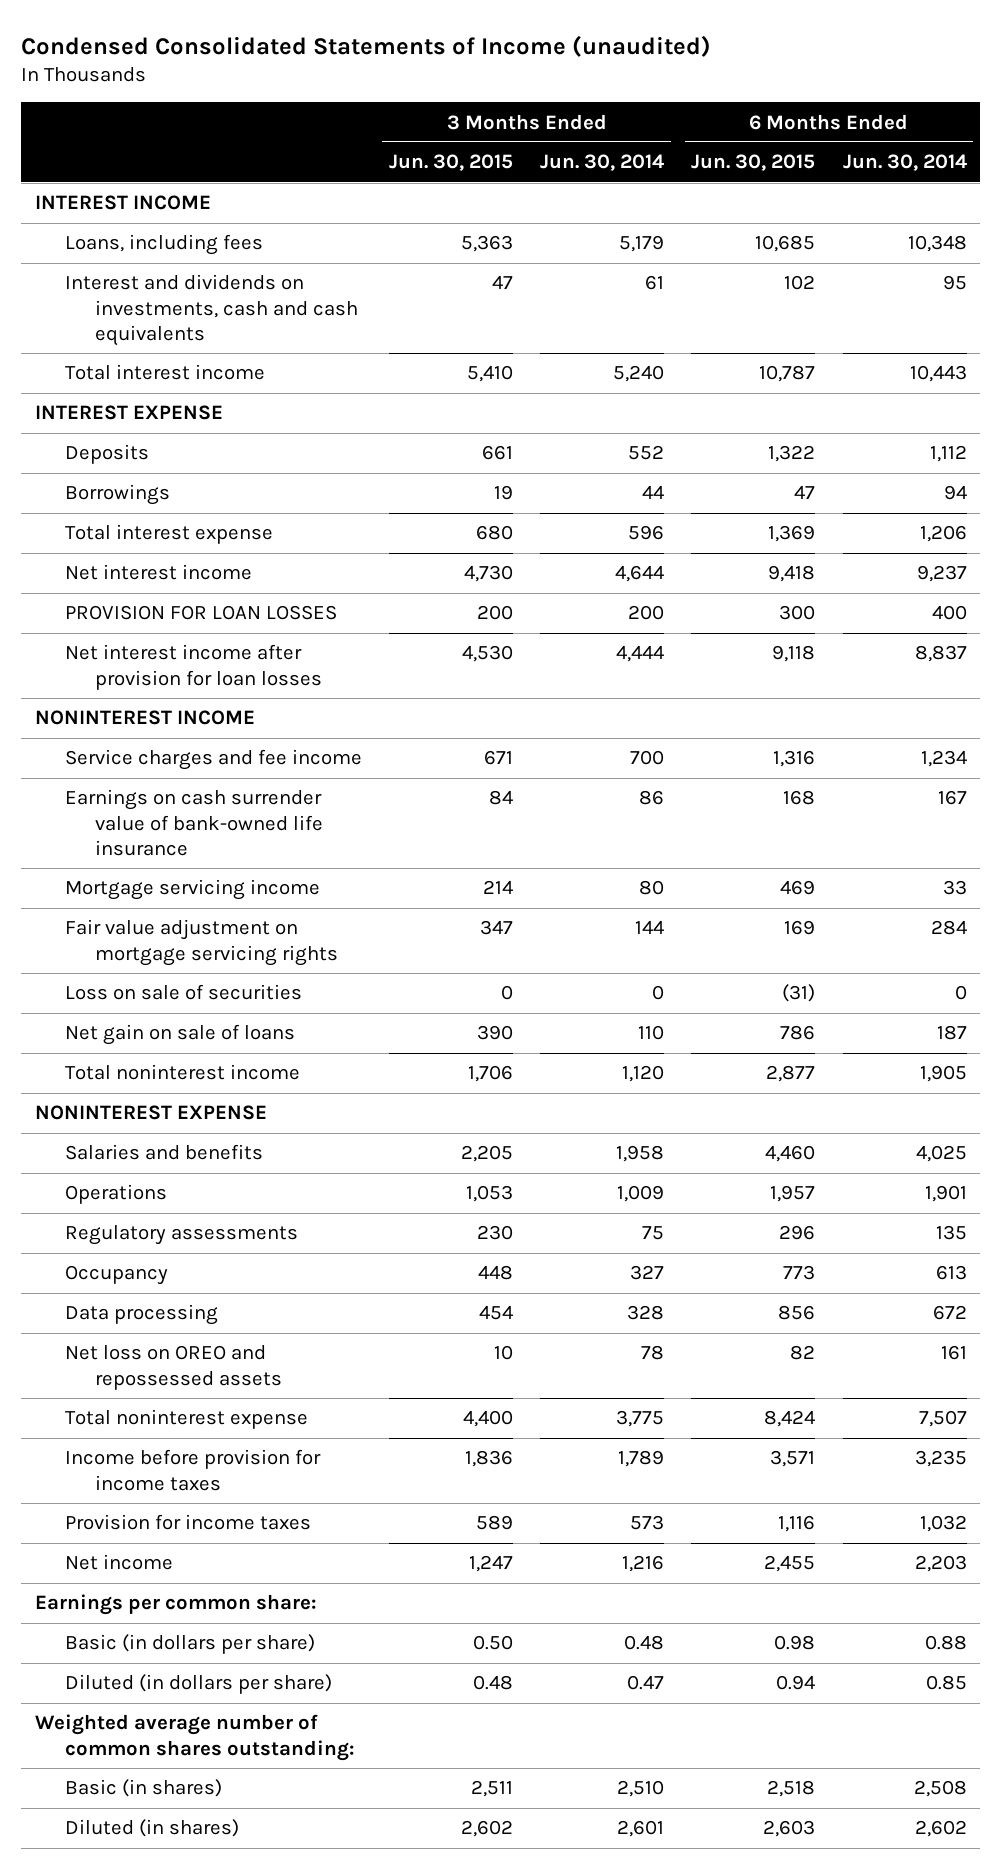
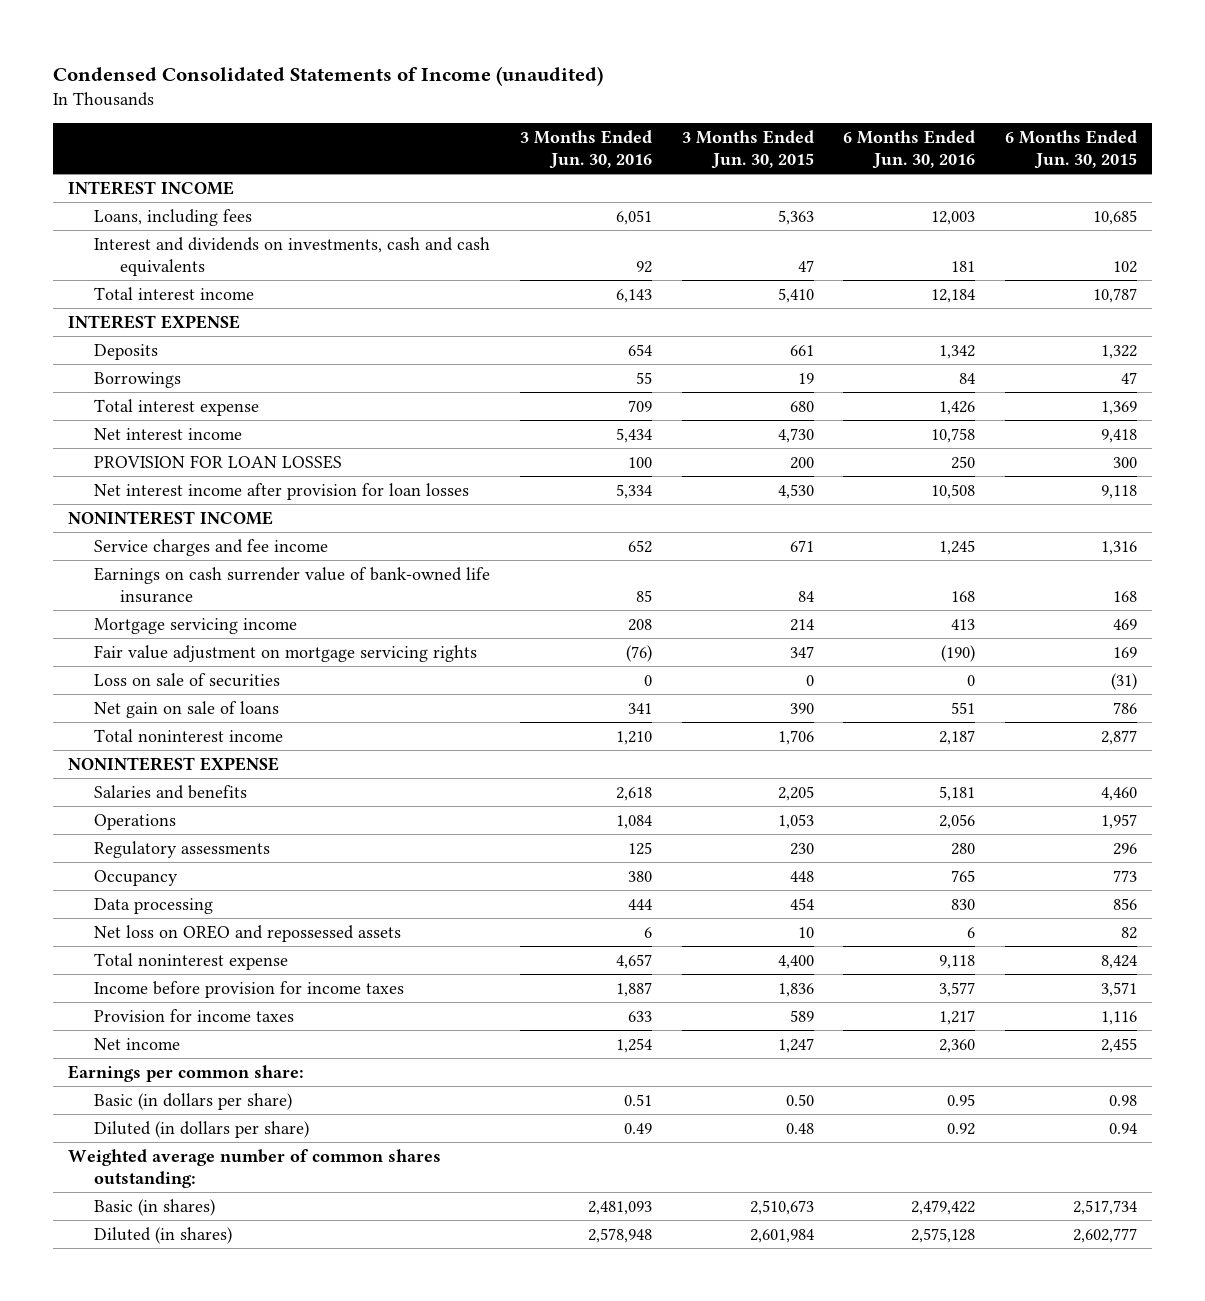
- | 3 Months Ended Jun. 30, 2015 | 3 Months Ended Jun. 30, 2014 | 6 Months Ended Jun. 30, 2015 | 6 Months Ended Jun. 30, 2014
+ | 3 Months Ended Jun. 30, 2016 | 3 Months Ended Jun. 30, 2015 | 6 Months Ended Jun. 30, 2016 | 6 Months Ended Jun. 30, 2015
- Basic (in shares) | 2,511 | 2,510 | 2,518 | 2,508
- Diluted (in shares) | 2,602 | 2,601 | 2,603 | 2,602
+ Basic (in shares) | 2,481,093 | 2,510,673 | 2,479,422 | 2,517,734
+ Diluted (in shares) | 2,578,948 | 2,601,984 | 2,575,128 | 2,602,777

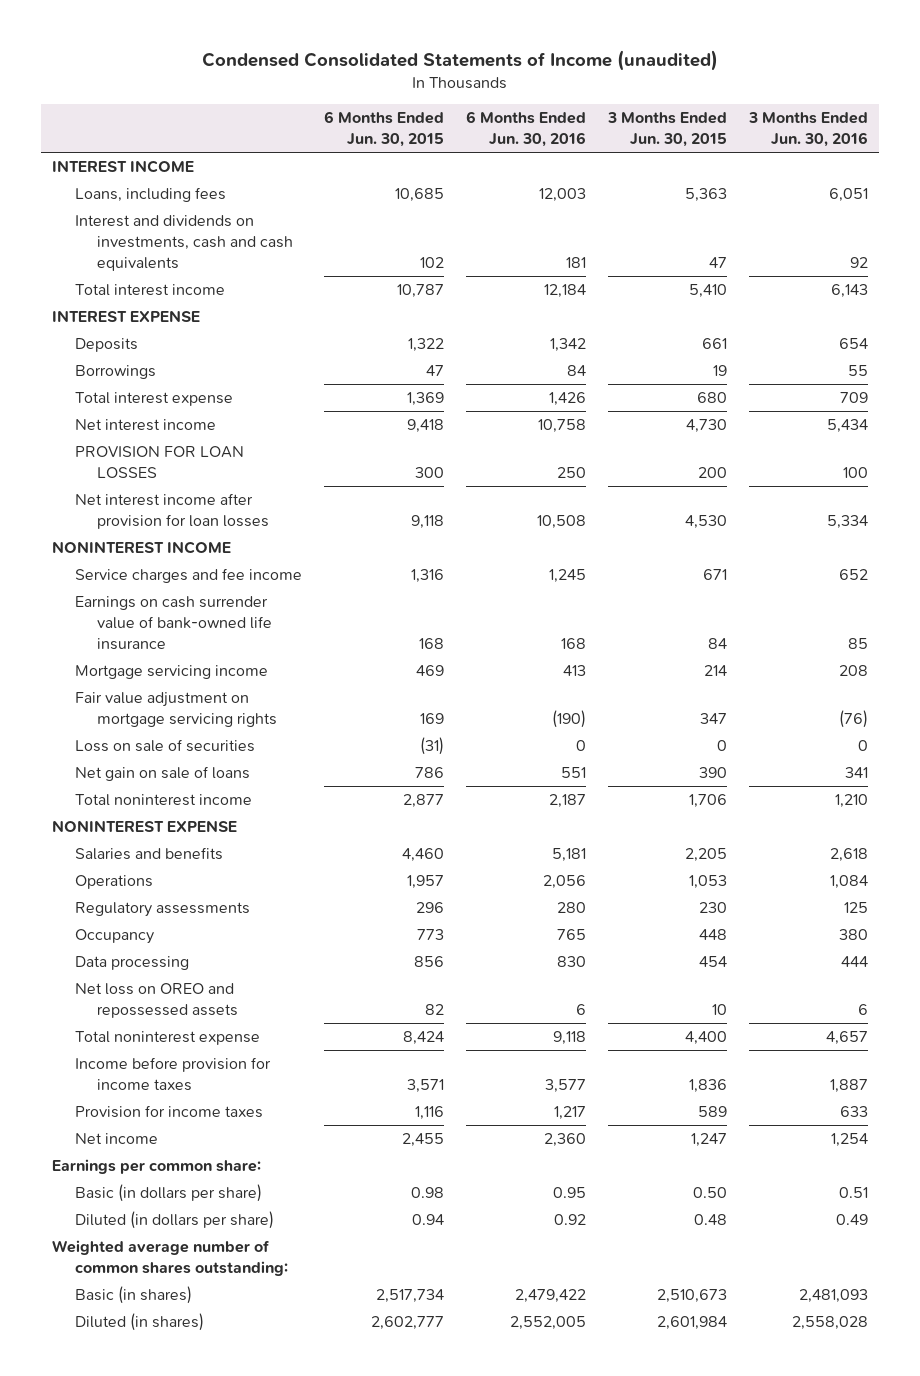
- | 3 Months Ended Jun. 30, 2016 | 3 Months Ended Jun. 30, 2015 | 6 Months Ended Jun. 30, 2016 | 6 Months Ended Jun. 30, 2015
+ | 6 Months Ended Jun. 30, 2015 | 6 Months Ended Jun. 30, 2016 | 3 Months Ended Jun. 30, 2015 | 3 Months Ended Jun. 30, 2016
- Diluted (in shares) | 2,578,948 | 2,601,984 | 2,575,128 | 2,602,777
+ Diluted (in shares) | 2,602,777 | 2,552,005 | 2,601,984 | 2,558,028

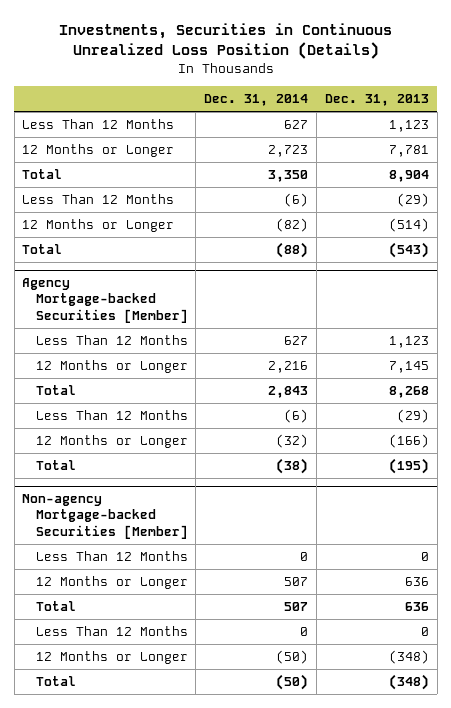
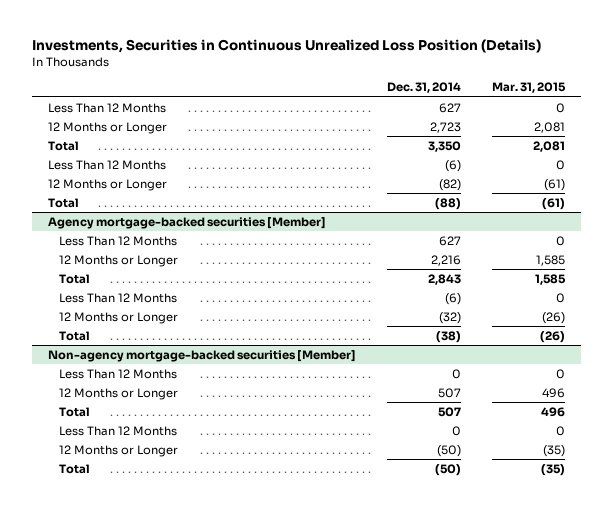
- | Dec. 31, 2014 | Dec. 31, 2013
+ | Dec. 31, 2014 | Mar. 31, 2015
- Agency Mortgage-backed Securities [Member]
+ Agency mortgage-backed securities [Member]
- Non-agency Mortgage-backed Securities [Member]
+ Non-agency mortgage-backed securities [Member]

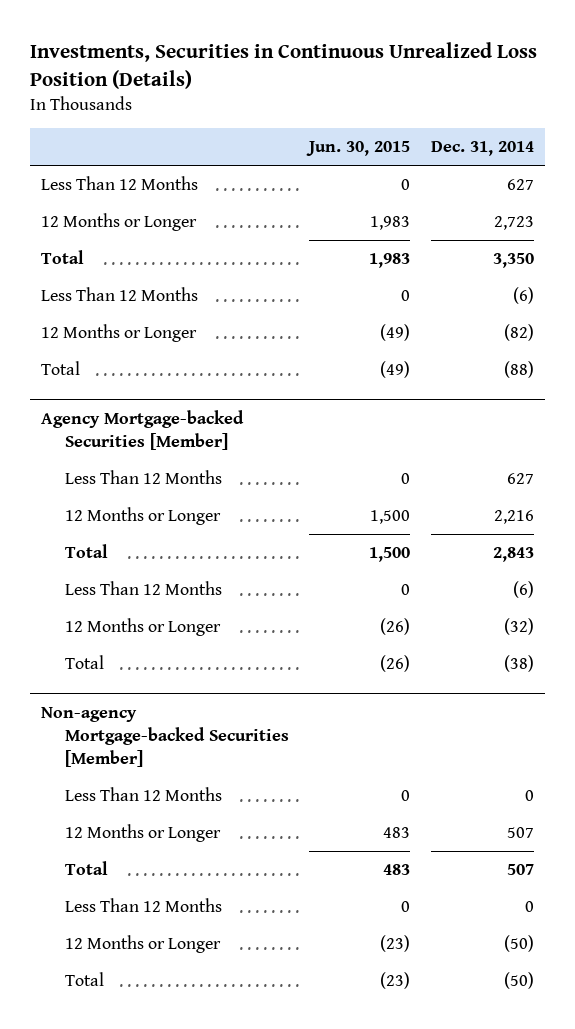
- | Dec. 31, 2014 | Mar. 31, 2015
+ | Jun. 30, 2015 | Dec. 31, 2014
- Agency mortgage-backed securities [Member]
+ Agency Mortgage-backed Securities [Member]
- Non-agency mortgage-backed securities [Member]
+ Non-agency Mortgage-backed Securities [Member]

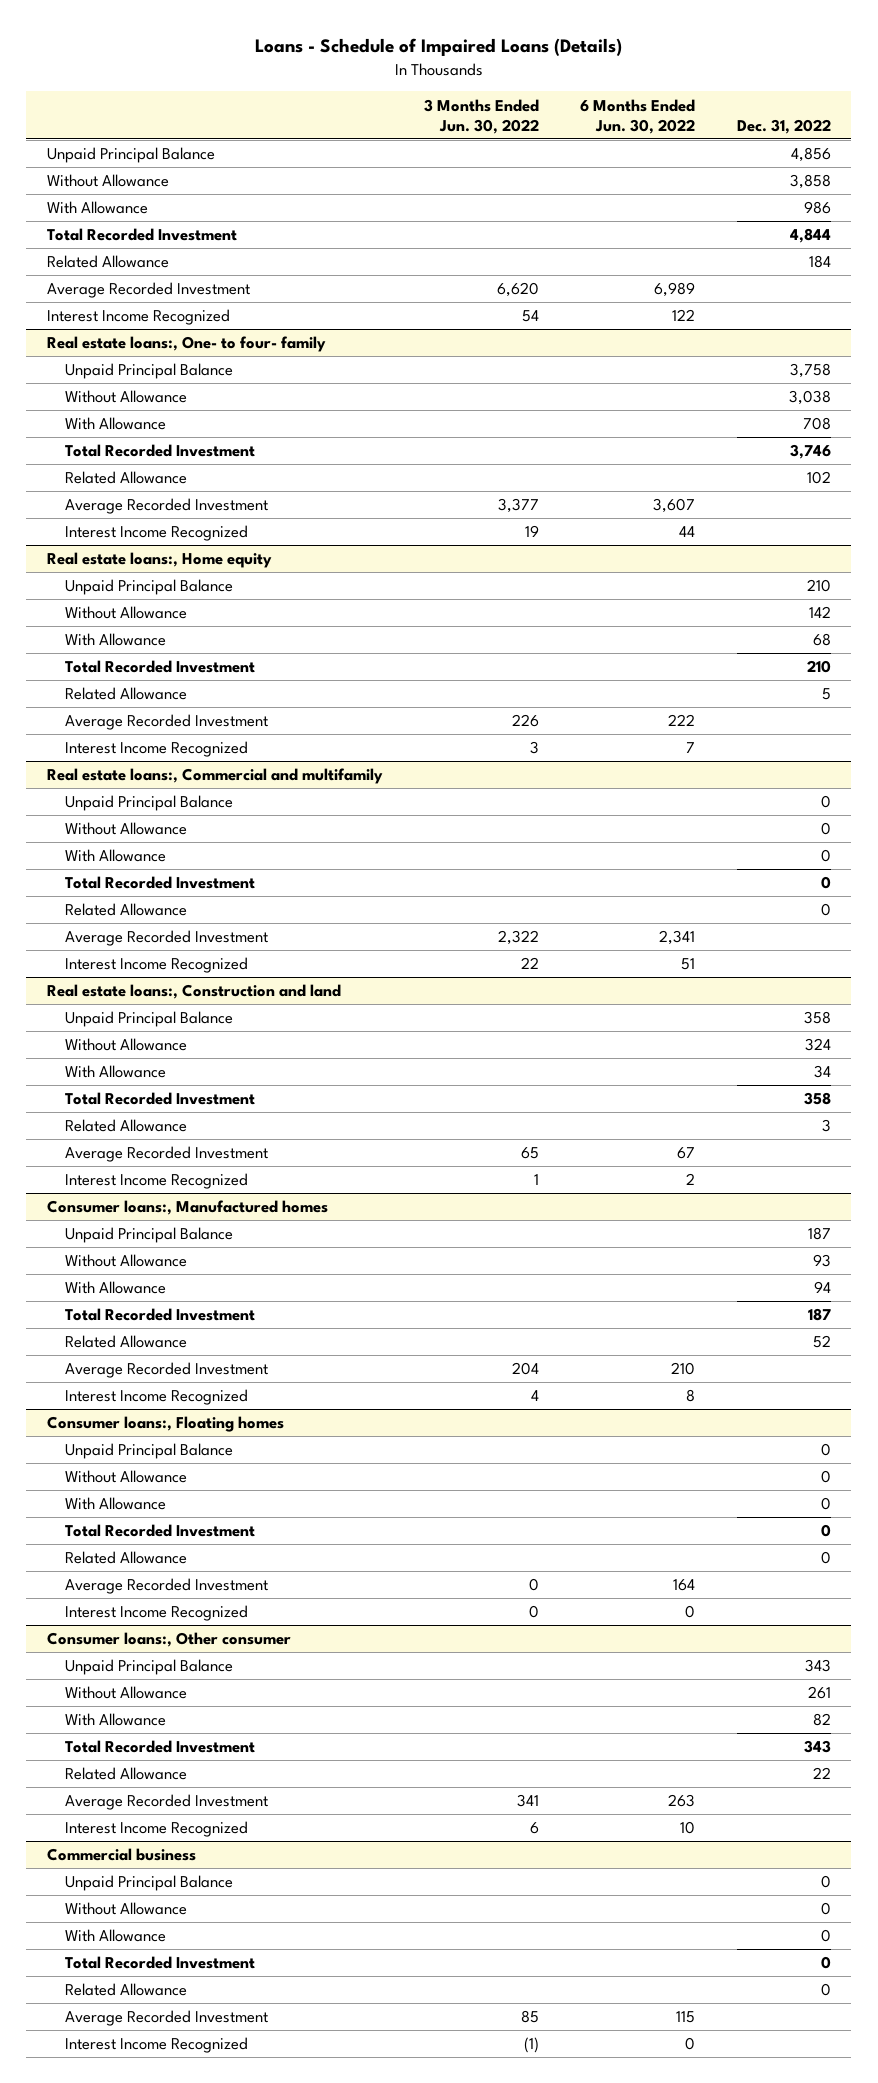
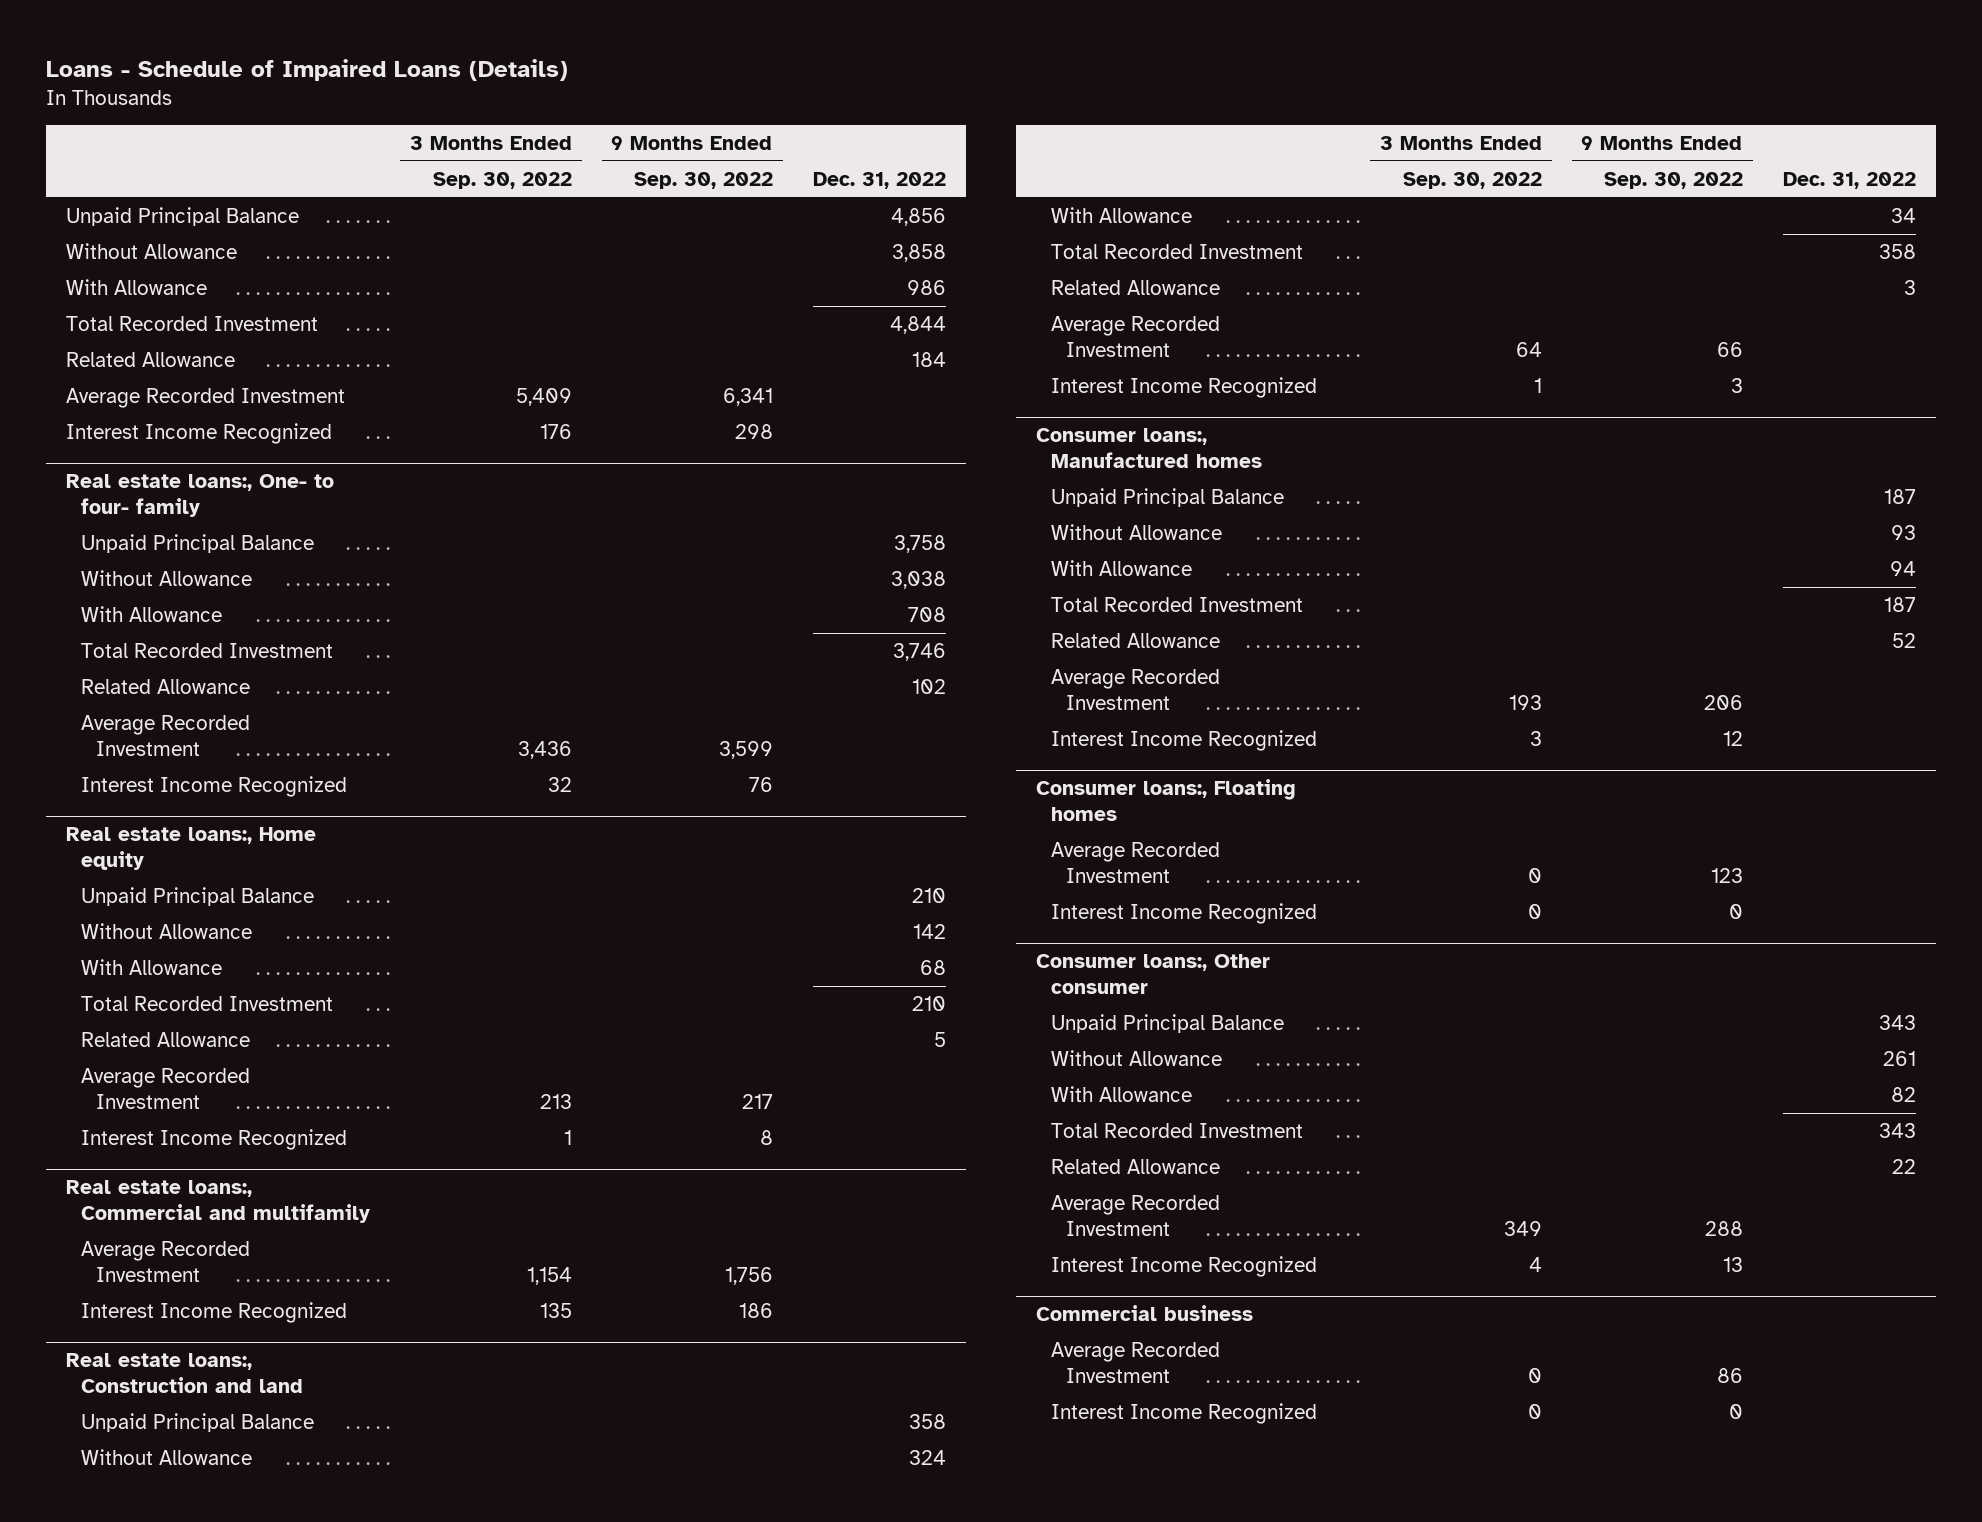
- | 3 Months Ended Jun. 30, 2022 | 6 Months Ended Jun. 30, 2022 | Dec. 31, 2022
+ | 3 Months Ended Sep. 30, 2022 | 9 Months Ended Sep. 30, 2022 | Dec. 31, 2022
@ Real estate loans:, Commercial and multifamily
- Unpaid Principal Balance | | | 0
- Without Allowance | | | 0
- With Allowance | | | 0
- Total Recorded Investment | | | 0
- Related Allowance | | | 0
@ Consumer loans:, Floating homes
- Unpaid Principal Balance | | | 0
- Without Allowance | | | 0
- With Allowance | | | 0
- Total Recorded Investment | | | 0
- Related Allowance | | | 0
@ Commercial business
- Unpaid Principal Balance | | | 0
- Without Allowance | | | 0
- With Allowance | | | 0
- Total Recorded Investment | | | 0
- Related Allowance | | | 0

